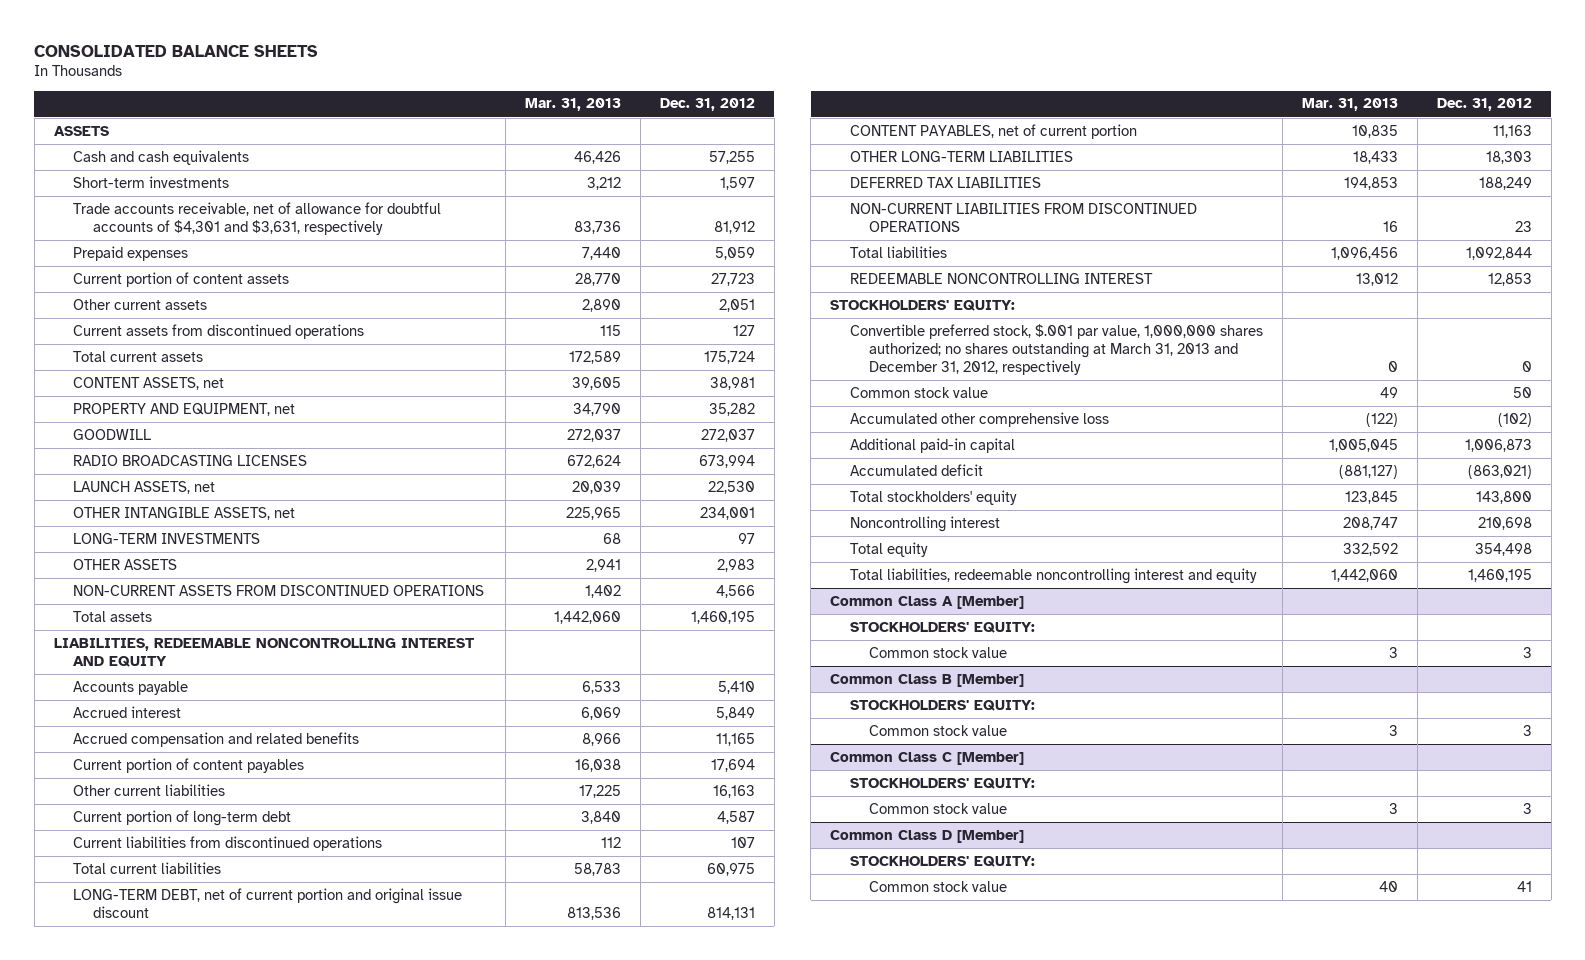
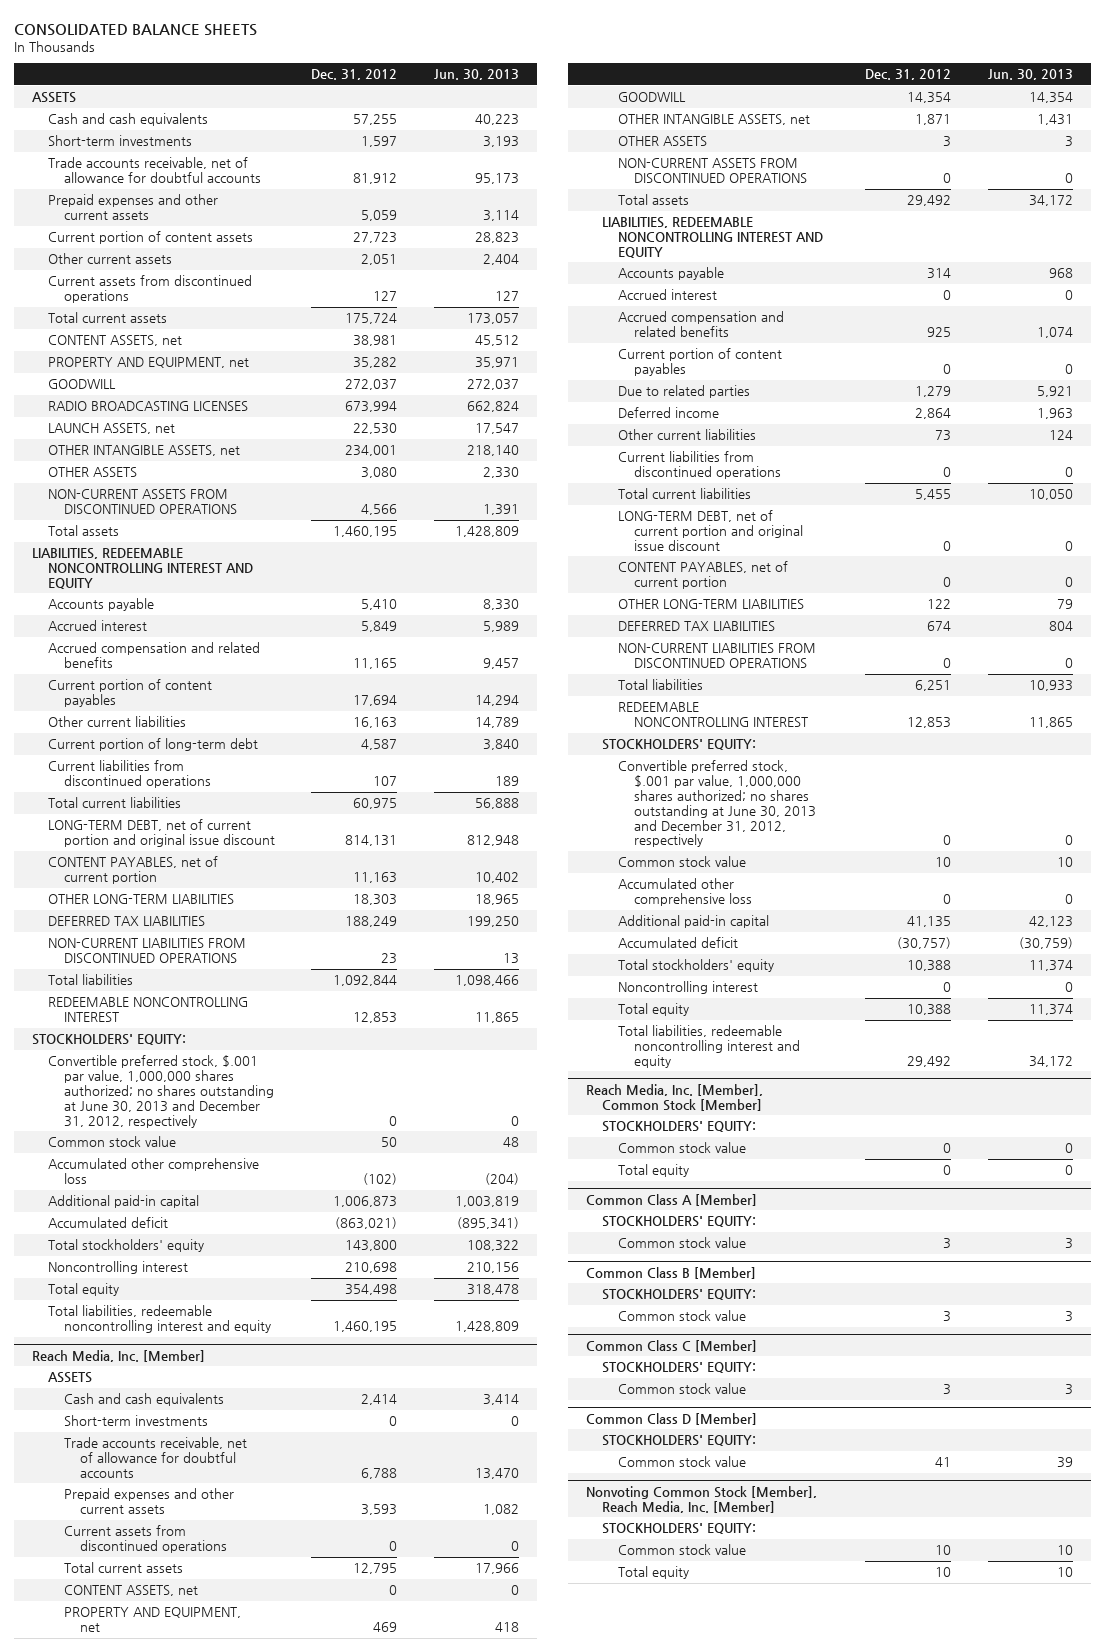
- | Mar. 31, 2013 | Dec. 31, 2012
+ | Dec. 31, 2012 | Jun. 30, 2013
- Trade accounts receivable, net of allowance for doubtful accounts of $4,301 and $3,631, respectively | 83,736 | 81,912
- Prepaid expenses | 7,440 | 5,059
+ Trade accounts receivable, net of allowance for doubtful accounts | 81,912 | 95,173
+ Prepaid expenses and other current assets | 5,059 | 3,114
- LONG-TERM INVESTMENTS | 68 | 97
- OTHER ASSETS | 2,941 | 2,983
+ OTHER ASSETS | 3,080 | 2,330
- Convertible preferred stock, $.001 par value, 1,000,000 shares authorized; no shares outstanding at March 31, 2013 and December 31, 2012, respectively | 0 | 0
+ Convertible preferred stock, $.001 par value, 1,000,000 shares authorized; no shares outstanding at June 30, 2013 and December 31, 2012, respectively | 0 | 0
+ Reach Media, Inc. [Member]
+ ASSETS
+ Cash and cash equivalents | 2,414 | 3,414
+ Short-term investments | 0 | 0
+ Trade accounts receivable, net of allowance for doubtful accounts | 6,788 | 13,470
+ Prepaid expenses and other current assets | 3,593 | 1,082
+ Current assets from discontinued operations | 0 | 0
+ Total current assets | 12,795 | 17,966
+ CONTENT ASSETS, net | 0 | 0
+ PROPERTY AND EQUIPMENT, net | 469 | 418
+ GOODWILL | 14,354 | 14,354
+ OTHER INTANGIBLE ASSETS, net | 1,871 | 1,431
+ OTHER ASSETS | 3 | 3
+ NON-CURRENT ASSETS FROM DISCONTINUED OPERATIONS | 0 | 0
+ Total assets | 29,492 | 34,172
+ LIABILITIES, REDEEMABLE NONCONTROLLING INTEREST AND EQUITY
+ Accounts payable | 314 | 968
+ Accrued interest | 0 | 0
+ Accrued compensation and related benefits | 925 | 1,074
+ Current portion of content payables | 0 | 0
+ Due to related parties | 1,279 | 5,921
+ Deferred income | 2,864 | 1,963
+ Other current liabilities | 73 | 124
+ Current liabilities from discontinued operations | 0 | 0
+ Total current liabilities | 5,455 | 10,050
+ LONG-TERM DEBT, net of current portion and original issue discount | 0 | 0
+ CONTENT PAYABLES, net of current portion | 0 | 0
+ OTHER LONG-TERM LIABILITIES | 122 | 79
+ DEFERRED TAX LIABILITIES | 674 | 804
+ NON-CURRENT LIABILITIES FROM DISCONTINUED OPERATIONS | 0 | 0
+ Total liabilities | 6,251 | 10,933
+ REDEEMABLE NONCONTROLLING INTEREST | 12,853 | 11,865
+ STOCKHOLDERS' EQUITY:
+ Convertible preferred stock, $.001 par value, 1,000,000 shares authorized; no shares outstanding at June 30, 2013 and December 31, 2012, respectively | 0 | 0
+ Common stock value | 10 | 10
+ Accumulated other comprehensive loss | 0 | 0
+ Additional paid-in capital | 41,135 | 42,123
+ Accumulated deficit | (30,757) | (30,759)
+ Total stockholders' equity | 10,388 | 11,374
+ Noncontrolling interest | 0 | 0
+ Total equity | 10,388 | 11,374
+ Total liabilities, redeemable noncontrolling interest and equity | 29,492 | 34,172
+ Reach Media, Inc. [Member], Common Stock [Member]
+ STOCKHOLDERS' EQUITY:
+ Common stock value | 0 | 0
+ Total equity | 0 | 0
+ Nonvoting Common Stock [Member], Reach Media, Inc. [Member]
+ STOCKHOLDERS' EQUITY:
+ Common stock value | 10 | 10
+ Total equity | 10 | 10

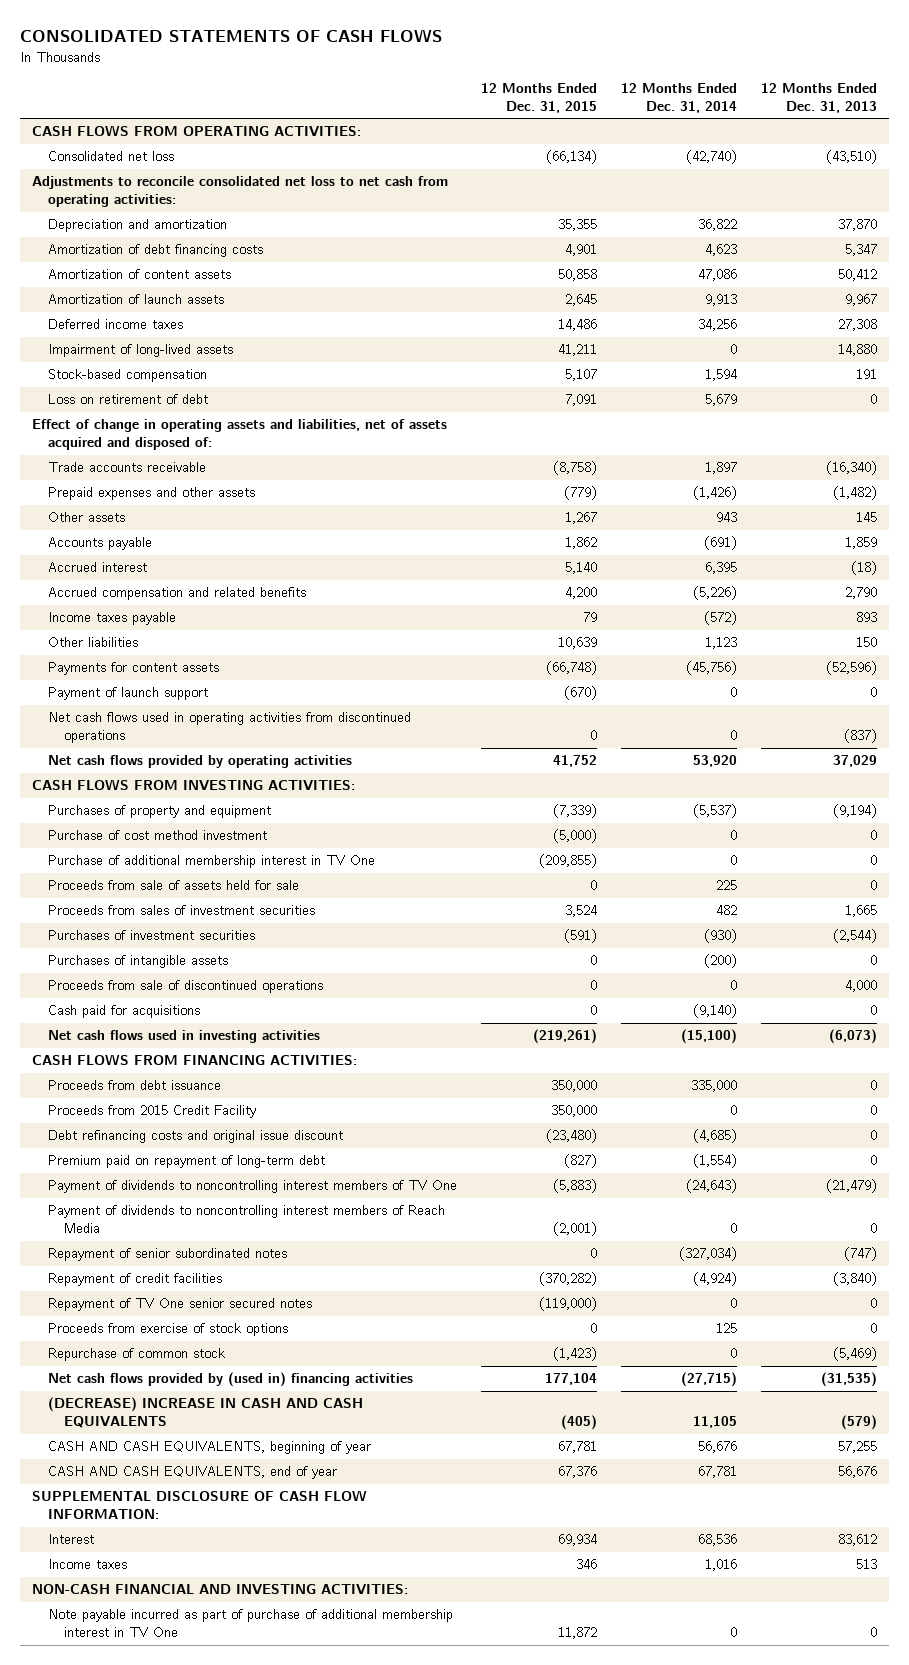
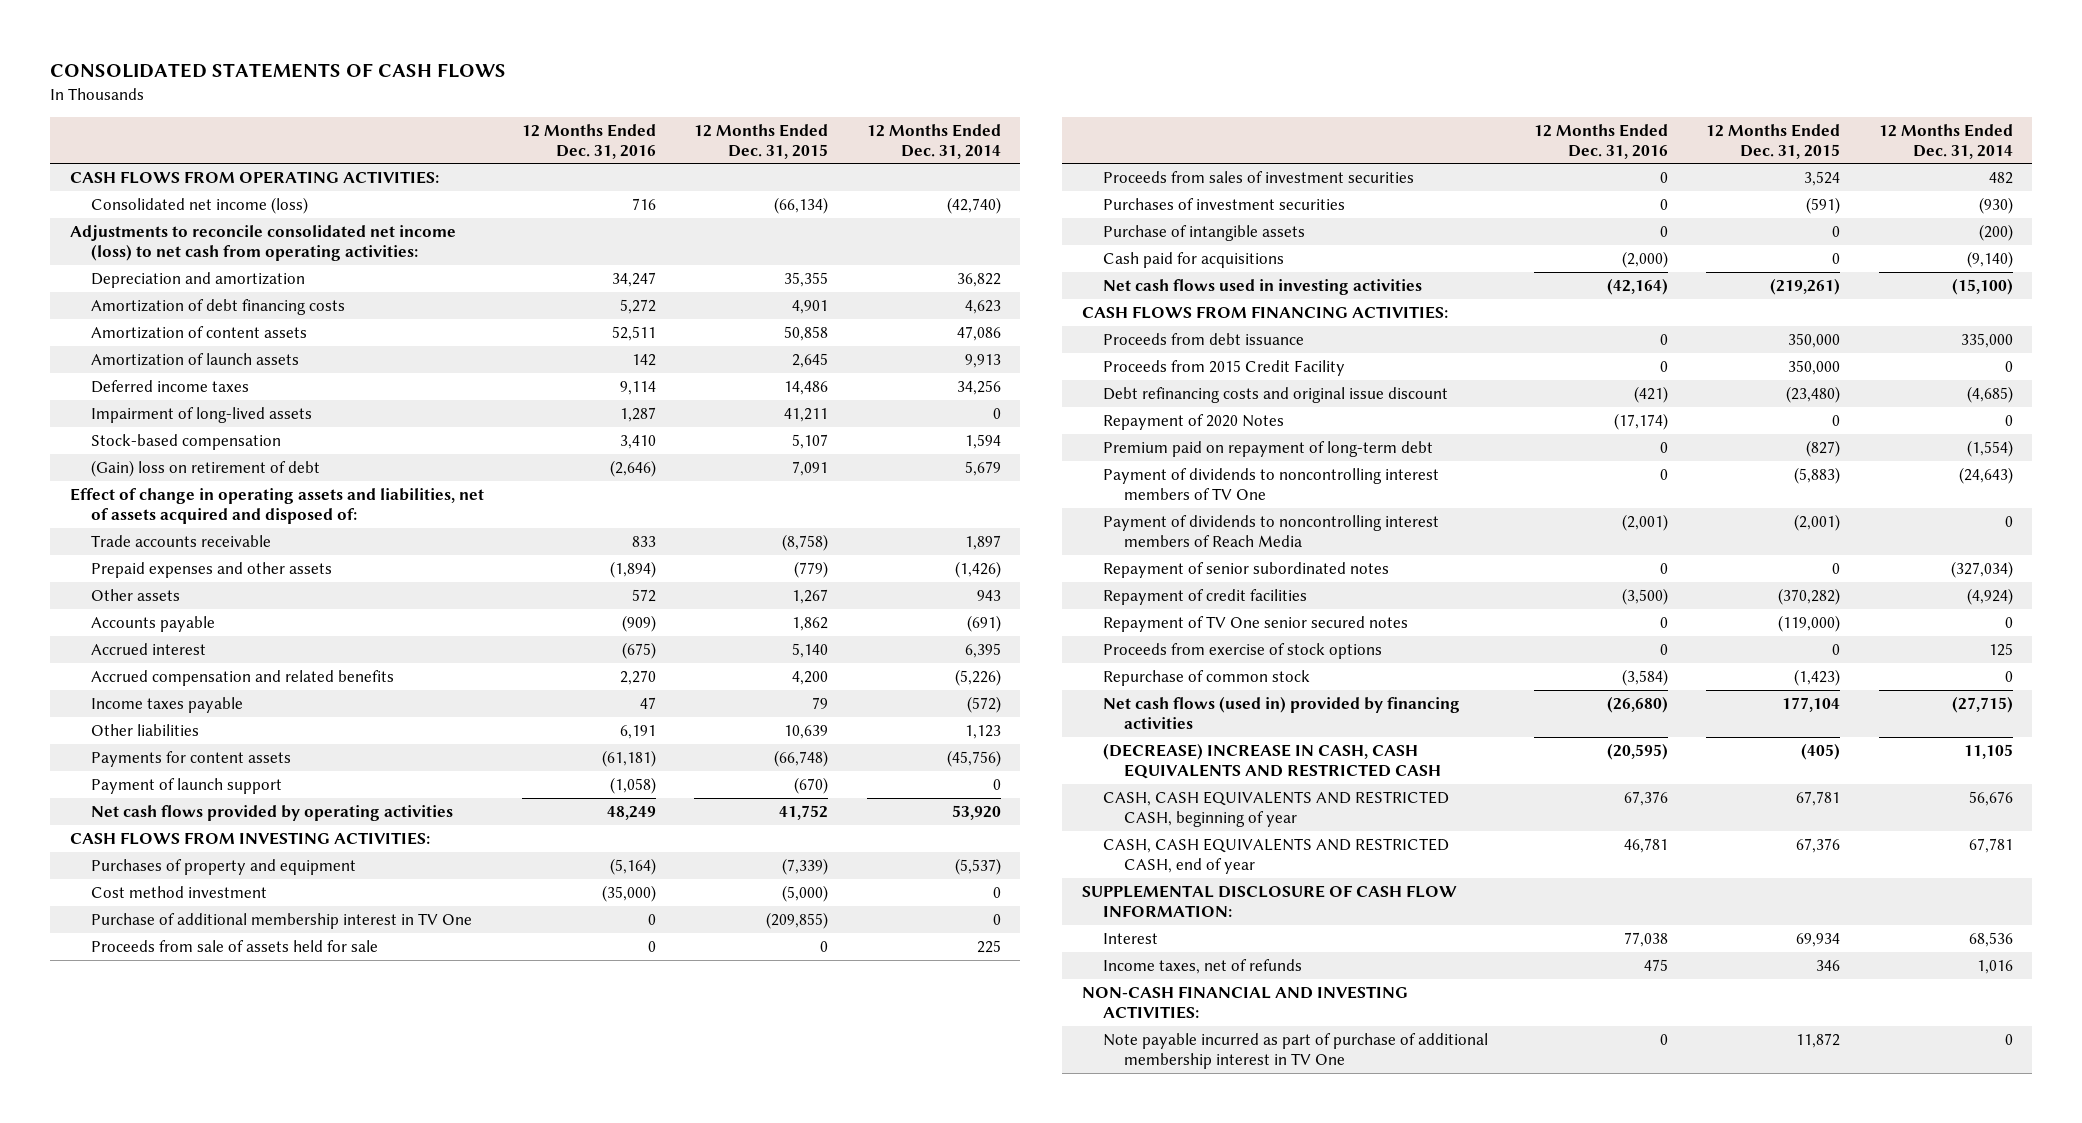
- | 12 Months Ended Dec. 31, 2015 | 12 Months Ended Dec. 31, 2014 | 12 Months Ended Dec. 31, 2013
+ | 12 Months Ended Dec. 31, 2016 | 12 Months Ended Dec. 31, 2015 | 12 Months Ended Dec. 31, 2014
- Consolidated net loss | (66,134) | (42,740) | (43,510)
- Adjustments to reconcile consolidated net loss to net cash from operating activities:
+ Consolidated net income (loss) | 716 | (66,134) | (42,740)
+ Adjustments to reconcile consolidated net income (loss) to net cash from operating activities:
- Loss on retirement of debt | 7,091 | 5,679 | 0
+ (Gain) loss on retirement of debt | (2,646) | 7,091 | 5,679
- Net cash flows used in operating activities from discontinued operations | 0 | 0 | (837)
- Purchase of cost method investment | (5,000) | 0 | 0
+ Cost method investment | (35,000) | (5,000) | 0
- Purchases of intangible assets | 0 | (200) | 0
- Proceeds from sale of discontinued operations | 0 | 0 | 4,000
+ Purchase of intangible assets | 0 | 0 | (200)
+ Repayment of 2020 Notes | (17,174) | 0 | 0
- Net cash flows provided by (used in) financing activities | 177,104 | (27,715) | (31,535)
- (DECREASE) INCREASE IN CASH AND CASH EQUIVALENTS | (405) | 11,105 | (579)
- CASH AND CASH EQUIVALENTS, beginning of year | 67,781 | 56,676 | 57,255
- CASH AND CASH EQUIVALENTS, end of year | 67,376 | 67,781 | 56,676
+ Net cash flows (used in) provided by financing activities | (26,680) | 177,104 | (27,715)
+ (DECREASE) INCREASE IN CASH, CASH EQUIVALENTS AND RESTRICTED CASH | (20,595) | (405) | 11,105
+ CASH, CASH EQUIVALENTS AND RESTRICTED CASH, beginning of year | 67,376 | 67,781 | 56,676
+ CASH, CASH EQUIVALENTS AND RESTRICTED CASH, end of year | 46,781 | 67,376 | 67,781
- Income taxes | 346 | 1,016 | 513
+ Income taxes, net of refunds | 475 | 346 | 1,016

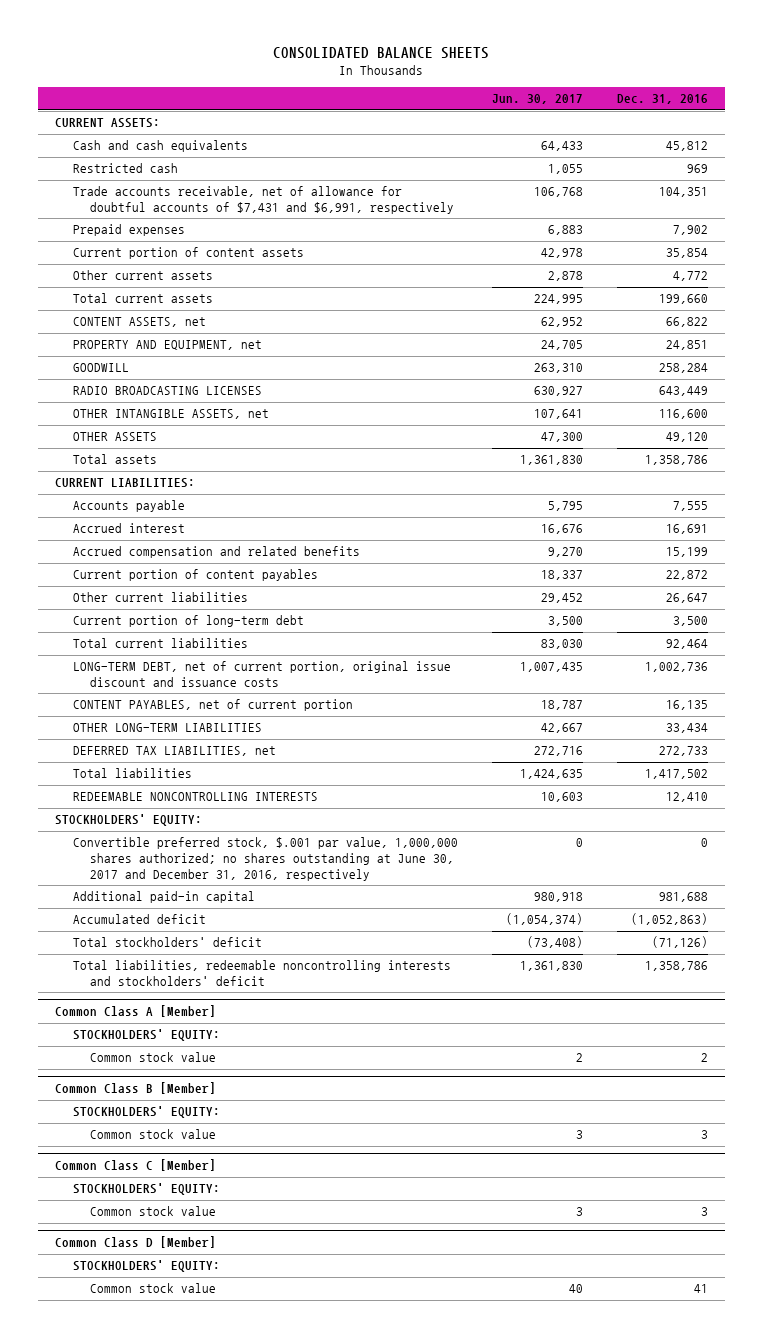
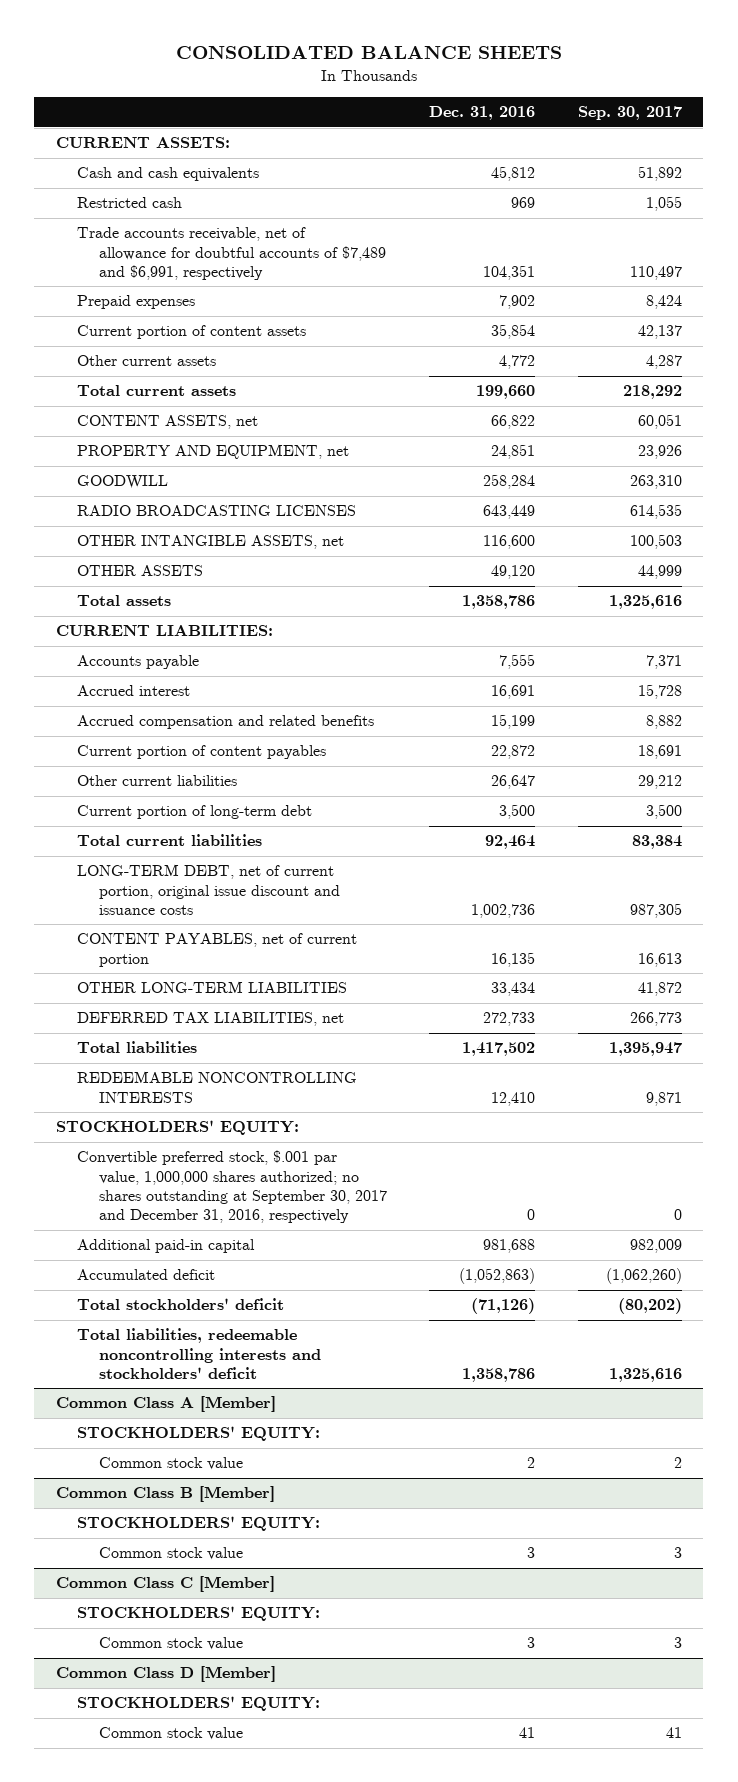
- | Jun. 30, 2017 | Dec. 31, 2016
+ | Dec. 31, 2016 | Sep. 30, 2017
- Trade accounts receivable, net of allowance for doubtful accounts of $7,431 and $6,991, respectively | 106,768 | 104,351
+ Trade accounts receivable, net of allowance for doubtful accounts of $7,489 and $6,991, respectively | 104,351 | 110,497
- Convertible preferred stock, $.001 par value, 1,000,000 shares authorized; no shares outstanding at June 30, 2017 and December 31, 2016, respectively | 0 | 0
+ Convertible preferred stock, $.001 par value, 1,000,000 shares authorized; no shares outstanding at September 30, 2017 and December 31, 2016, respectively | 0 | 0

